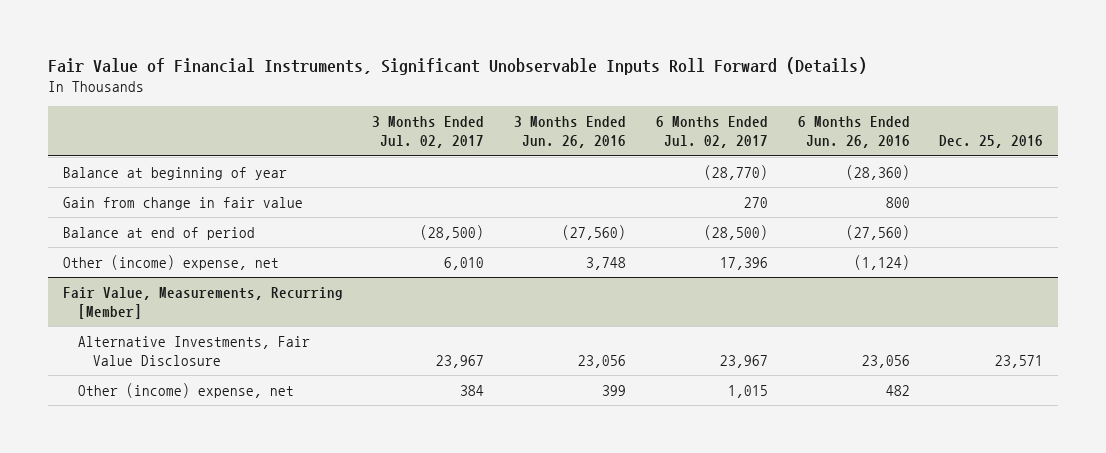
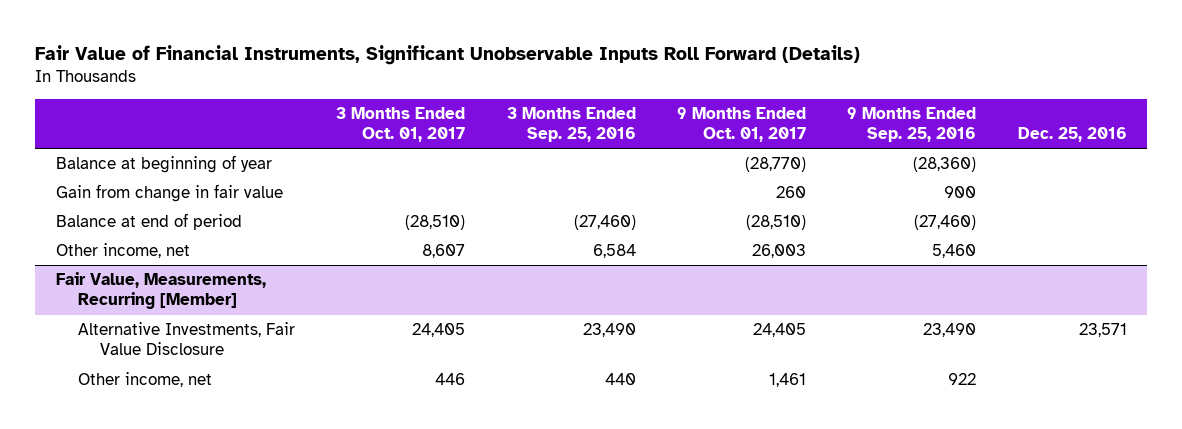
- | 3 Months Ended Jul. 02, 2017 | 3 Months Ended Jun. 26, 2016 | 6 Months Ended Jul. 02, 2017 | 6 Months Ended Jun. 26, 2016 | Dec. 25, 2016
+ | 3 Months Ended Oct. 01, 2017 | 3 Months Ended Sep. 25, 2016 | 9 Months Ended Oct. 01, 2017 | 9 Months Ended Sep. 25, 2016 | Dec. 25, 2016
- Other (income) expense, net | 6,010 | 3,748 | 17,396 | (1,124) |
+ Other income, net | 8,607 | 6,584 | 26,003 | 5,460 |
@ Fair Value, Measurements, Recurring [Member]
- Other (income) expense, net | 384 | 399 | 1,015 | 482 |
+ Other income, net | 446 | 440 | 1,461 | 922 |

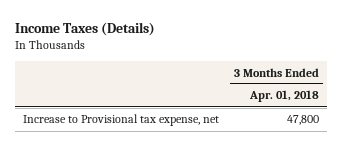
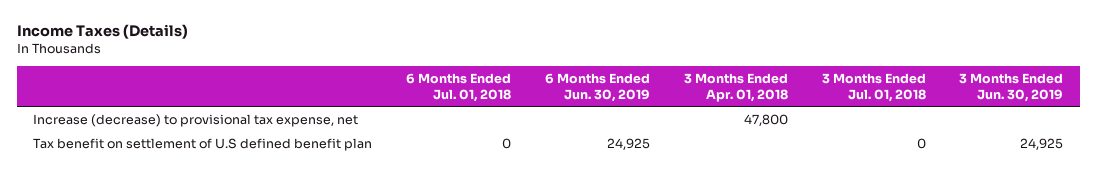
- | 3 Months Ended Apr. 01, 2018
+ | 6 Months Ended Jul. 01, 2018 | 6 Months Ended Jun. 30, 2019 | 3 Months Ended Apr. 01, 2018 | 3 Months Ended Jul. 01, 2018 | 3 Months Ended Jun. 30, 2019
- Increase to Provisional tax expense, net | 47,800
+ Increase (decrease) to provisional tax expense, net | | | 47,800 | |
+ Tax benefit on settlement of U.S defined benefit plan | 0 | 24,925 | | 0 | 24,925

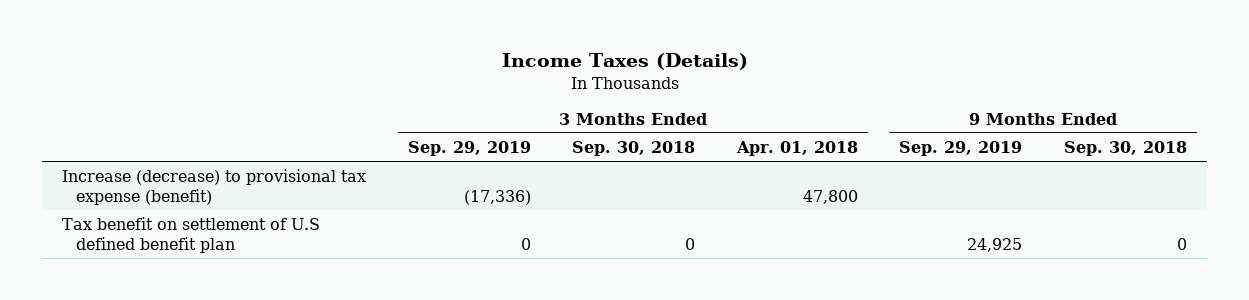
- | 6 Months Ended Jul. 01, 2018 | 6 Months Ended Jun. 30, 2019 | 3 Months Ended Apr. 01, 2018 | 3 Months Ended Jul. 01, 2018 | 3 Months Ended Jun. 30, 2019
+ | 3 Months Ended Sep. 29, 2019 | 3 Months Ended Sep. 30, 2018 | 3 Months Ended Apr. 01, 2018 | 9 Months Ended Sep. 29, 2019 | 9 Months Ended Sep. 30, 2018
- Increase (decrease) to provisional tax expense, net | | | 47,800 | |
+ Increase (decrease) to provisional tax expense (benefit) | (17,336) | | 47,800 | |

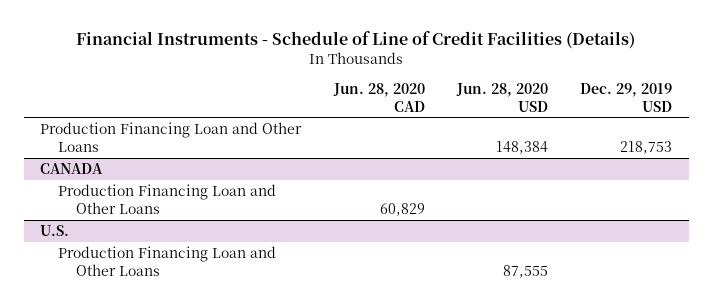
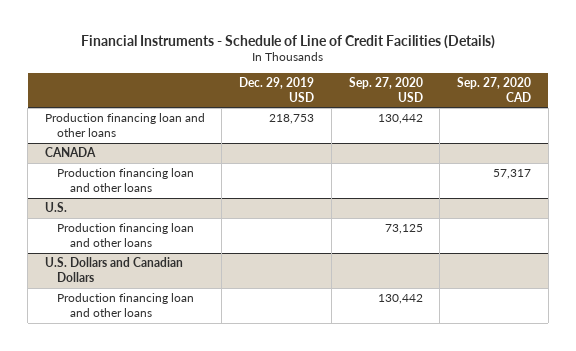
- | Jun. 28, 2020 CAD | Jun. 28, 2020 USD | Dec. 29, 2019 USD
+ | Dec. 29, 2019 USD | Sep. 27, 2020 USD | Sep. 27, 2020 CAD
- Production Financing Loan and Other Loans | | 148,384 | 218,753
+ Production financing loan and other loans | 218,753 | 130,442 |
@ CANADA
- Production Financing Loan and Other Loans | 60,829 | |
+ Production financing loan and other loans | | | 57,317
@ U.S.
- Production Financing Loan and Other Loans | | 87,555 |
+ Production financing loan and other loans | | 73,125 |
+ U.S. Dollars and Canadian Dollars
+ Production financing loan and other loans | | 130,442 |

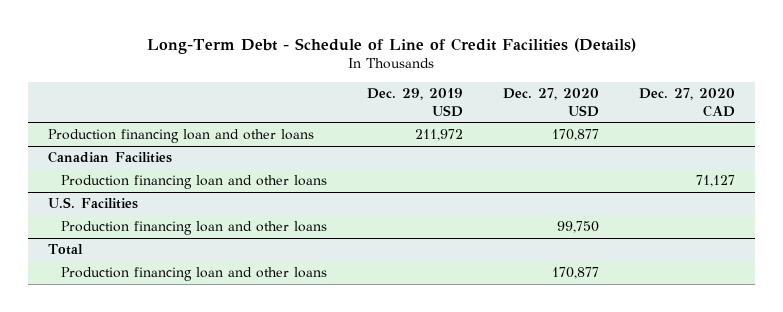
- Financial Instruments - Schedule of Line of Credit Facilities (Details)
+ Long-Term Debt - Schedule of Line of Credit Facilities (Details)
- | Dec. 29, 2019 USD | Sep. 27, 2020 USD | Sep. 27, 2020 CAD
+ | Dec. 29, 2019 USD | Dec. 27, 2020 USD | Dec. 27, 2020 CAD
- Production financing loan and other loans | 218,753 | 130,442 |
- CANADA
+ Production financing loan and other loans | 211,972 | 170,877 |
+ Canadian Facilities
- U.S.
+ U.S. Facilities
- U.S. Dollars and Canadian Dollars
+ Total

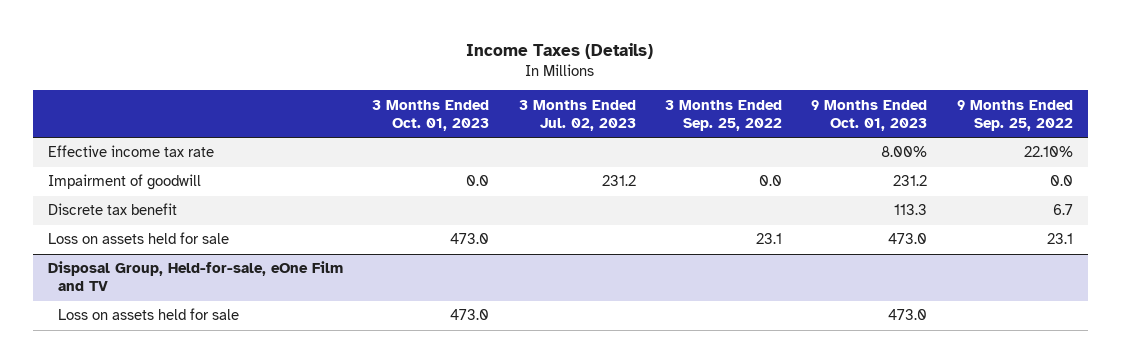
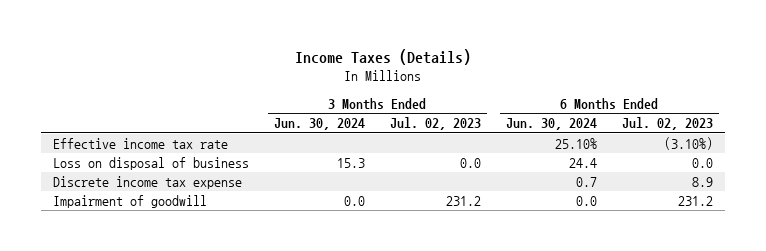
- | 3 Months Ended Oct. 01, 2023 | 3 Months Ended Jul. 02, 2023 | 3 Months Ended Sep. 25, 2022 | 9 Months Ended Oct. 01, 2023 | 9 Months Ended Sep. 25, 2022
+ | 3 Months Ended Jun. 30, 2024 | 3 Months Ended Jul. 02, 2023 | 6 Months Ended Jun. 30, 2024 | 6 Months Ended Jul. 02, 2023
+ Loss on disposal of business | 15.3 | 0.0 | 24.4 | 0.0
+ Discrete income tax expense | | | 0.7 | 8.9
- Discrete tax benefit | | | | 113.3 | 6.7
- Loss on assets held for sale | 473.0 | | 23.1 | 473.0 | 23.1
- Disposal Group, Held-for-sale, eOne Film and TV
- Loss on assets held for sale | 473.0 | | | 473.0 |

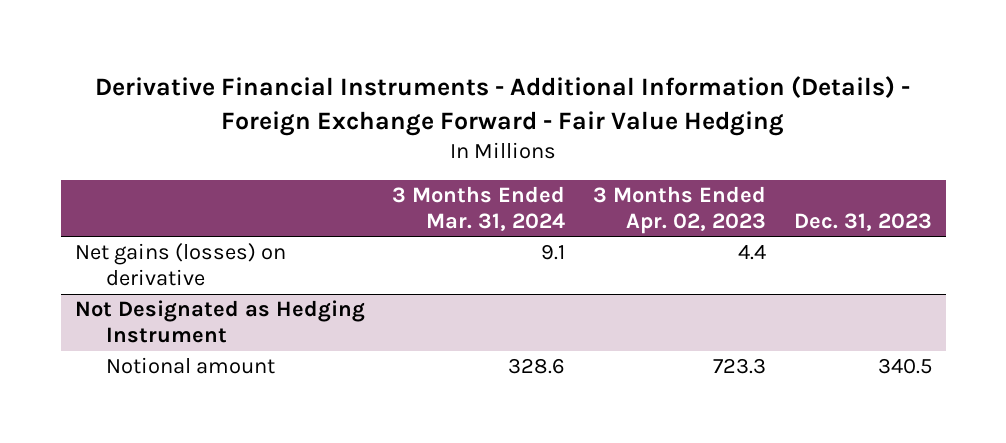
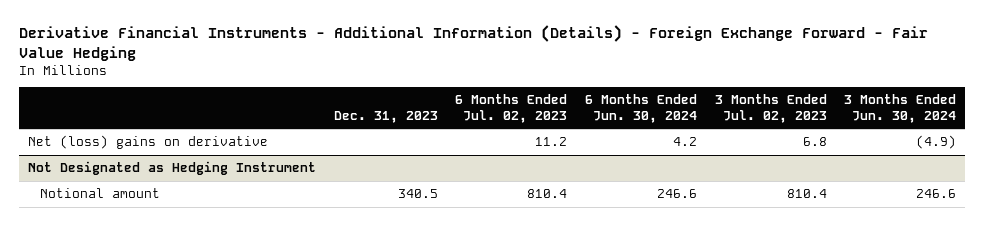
- | 3 Months Ended Mar. 31, 2024 | 3 Months Ended Apr. 02, 2023 | Dec. 31, 2023
+ | Dec. 31, 2023 | 6 Months Ended Jul. 02, 2023 | 6 Months Ended Jun. 30, 2024 | 3 Months Ended Jul. 02, 2023 | 3 Months Ended Jun. 30, 2024
- Net gains (losses) on derivative | 9.1 | 4.4 |
+ Net (loss) gains on derivative | | 11.2 | 4.2 | 6.8 | (4.9)

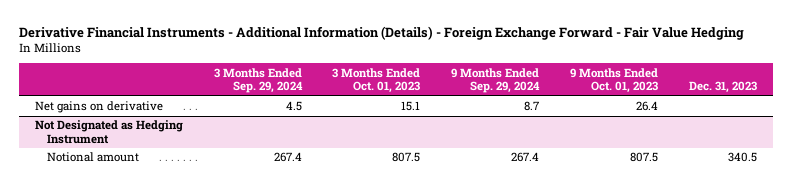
- | Dec. 31, 2023 | 6 Months Ended Jul. 02, 2023 | 6 Months Ended Jun. 30, 2024 | 3 Months Ended Jul. 02, 2023 | 3 Months Ended Jun. 30, 2024
+ | 3 Months Ended Sep. 29, 2024 | 3 Months Ended Oct. 01, 2023 | 9 Months Ended Sep. 29, 2024 | 9 Months Ended Oct. 01, 2023 | Dec. 31, 2023
- Net (loss) gains on derivative | | 11.2 | 4.2 | 6.8 | (4.9)
+ Net gains on derivative | 4.5 | 15.1 | 8.7 | 26.4 |

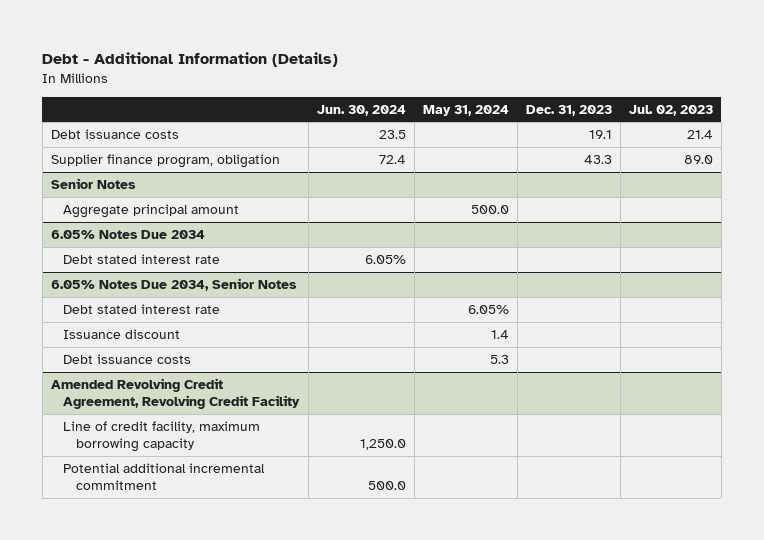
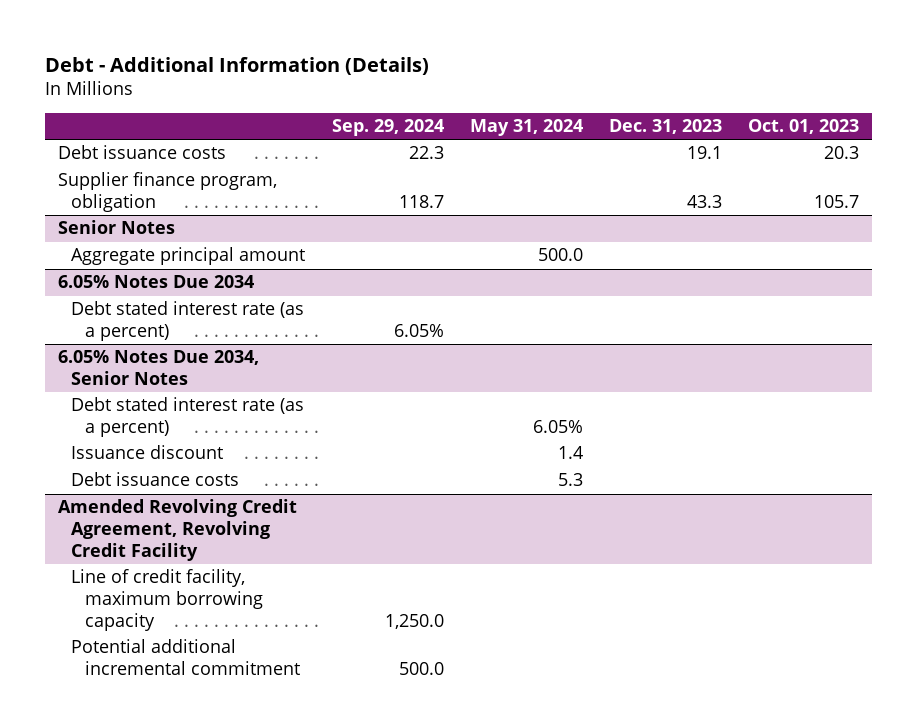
- | Jun. 30, 2024 | May 31, 2024 | Dec. 31, 2023 | Jul. 02, 2023
+ | Sep. 29, 2024 | May 31, 2024 | Dec. 31, 2023 | Oct. 01, 2023
@ 6.05% Notes Due 2034
- Debt stated interest rate | 6.05% | | |
+ Debt stated interest rate (as a percent) | 6.05% | | |
@ 6.05% Notes Due 2034, Senior Notes
- Debt stated interest rate | | 6.05% | |
+ Debt stated interest rate (as a percent) | | 6.05% | |

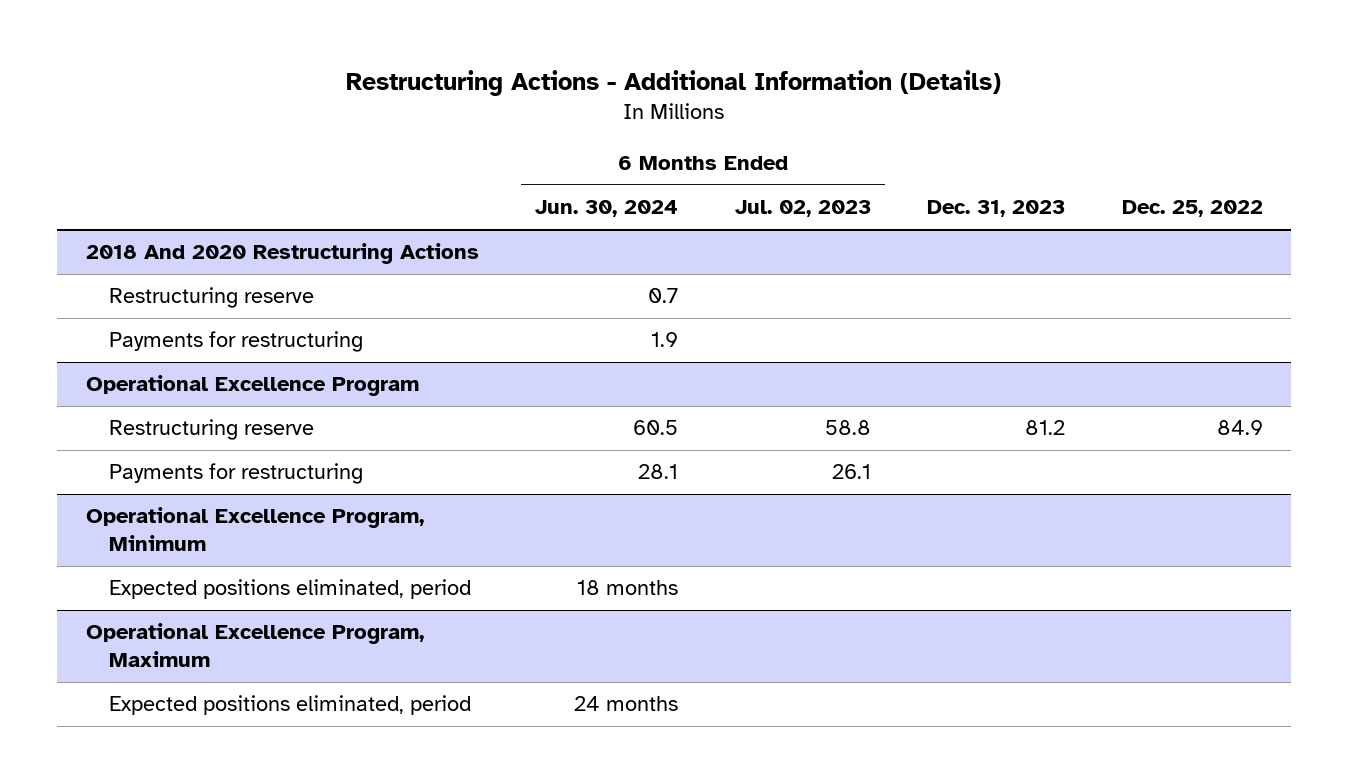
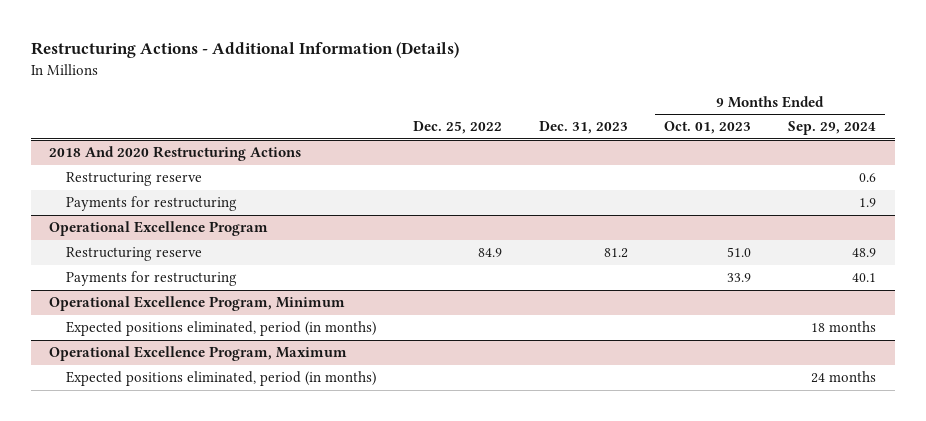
- | 6 Months Ended Jun. 30, 2024 | 6 Months Ended Jul. 02, 2023 | Dec. 31, 2023 | Dec. 25, 2022
+ | Dec. 25, 2022 | Dec. 31, 2023 | 9 Months Ended Oct. 01, 2023 | 9 Months Ended Sep. 29, 2024
@ Operational Excellence Program, Minimum
- Expected positions eliminated, period | 18 months | | |
+ Expected positions eliminated, period (in months) | | | | 18 months
@ Operational Excellence Program, Maximum
- Expected positions eliminated, period | 24 months | | |
+ Expected positions eliminated, period (in months) | | | | 24 months

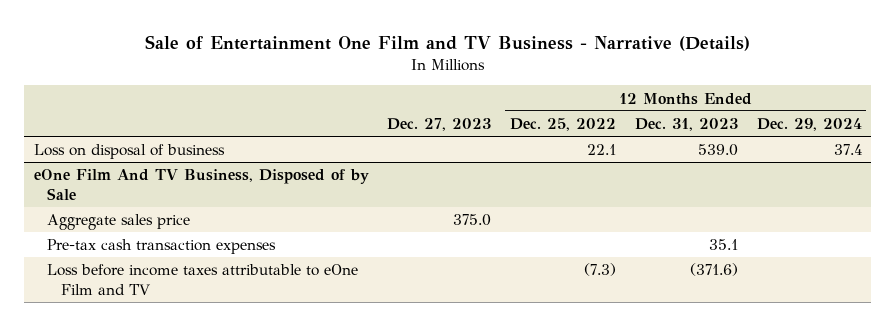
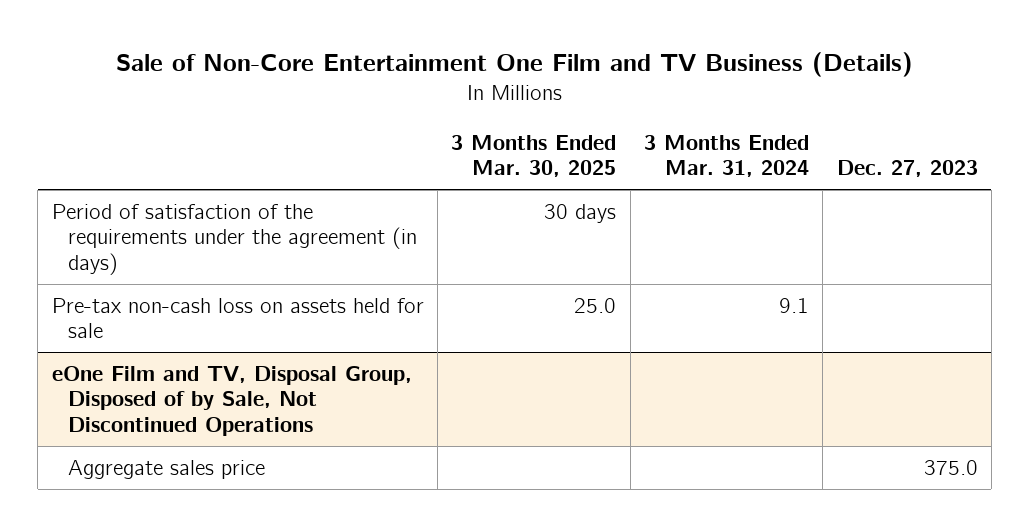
- Sale of Entertainment One Film and TV Business - Narrative (Details)
+ Sale of Non-Core Entertainment One Film and TV Business (Details)
- | Dec. 27, 2023 | 12 Months Ended Dec. 25, 2022 | 12 Months Ended Dec. 31, 2023 | 12 Months Ended Dec. 29, 2024
+ | 3 Months Ended Mar. 30, 2025 | 3 Months Ended Mar. 31, 2024 | Dec. 27, 2023
- Loss on disposal of business | | 22.1 | 539.0 | 37.4
- eOne Film And TV Business, Disposed of by Sale
+ Period of satisfaction of the requirements under the agreement (in days) | 30 days | |
+ Pre-tax non-cash loss on assets held for sale | 25.0 | 9.1 |
+ eOne Film and TV, Disposal Group, Disposed of by Sale, Not Discontinued Operations
- Pre-tax cash transaction expenses | | | 35.1 |
- Loss before income taxes attributable to eOne Film and TV | | (7.3) | (371.6) |

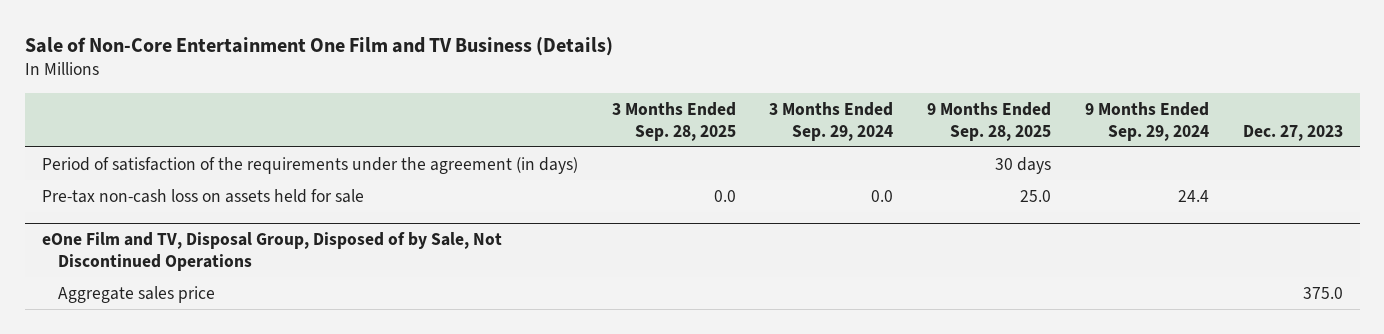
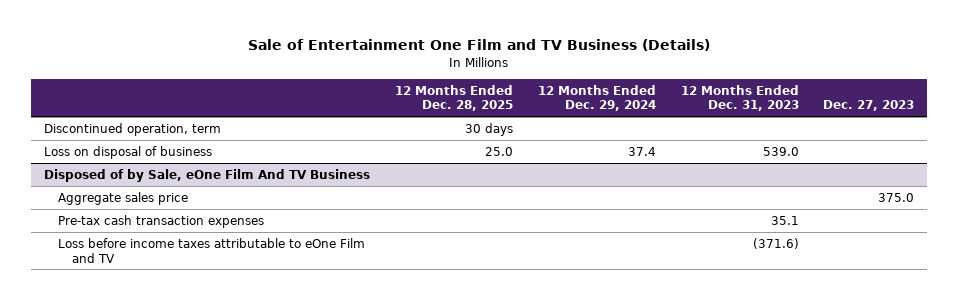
- Sale of Non-Core Entertainment One Film and TV Business (Details)
+ Sale of Entertainment One Film and TV Business (Details)
- | 3 Months Ended Sep. 28, 2025 | 3 Months Ended Sep. 29, 2024 | 9 Months Ended Sep. 28, 2025 | 9 Months Ended Sep. 29, 2024 | Dec. 27, 2023
+ | 12 Months Ended Dec. 28, 2025 | 12 Months Ended Dec. 29, 2024 | 12 Months Ended Dec. 31, 2023 | Dec. 27, 2023
- Period of satisfaction of the requirements under the agreement (in days) | | | 30 days | |
- Pre-tax non-cash loss on assets held for sale | 0.0 | 0.0 | 25.0 | 24.4 |
- eOne Film and TV, Disposal Group, Disposed of by Sale, Not Discontinued Operations
+ Discontinued operation, term | 30 days | | |
+ Loss on disposal of business | 25.0 | 37.4 | 539.0 |
+ Disposed of by Sale, eOne Film And TV Business
+ Pre-tax cash transaction expenses | | | 35.1 |
+ Loss before income taxes attributable to eOne Film and TV | | | (371.6) |

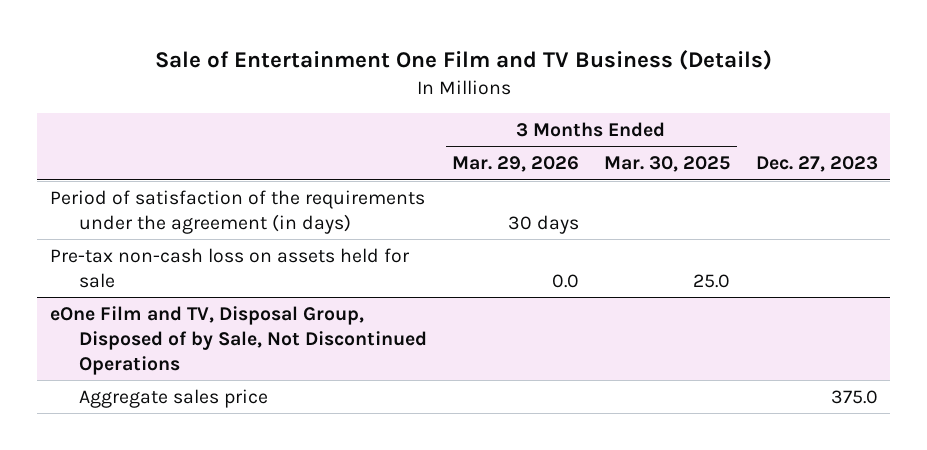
- | 12 Months Ended Dec. 28, 2025 | 12 Months Ended Dec. 29, 2024 | 12 Months Ended Dec. 31, 2023 | Dec. 27, 2023
+ | 3 Months Ended Mar. 29, 2026 | 3 Months Ended Mar. 30, 2025 | Dec. 27, 2023
- Discontinued operation, term | 30 days | | |
- Loss on disposal of business | 25.0 | 37.4 | 539.0 |
- Disposed of by Sale, eOne Film And TV Business
+ Period of satisfaction of the requirements under the agreement (in days) | 30 days | |
+ Pre-tax non-cash loss on assets held for sale | 0.0 | 25.0 |
+ eOne Film and TV, Disposal Group, Disposed of by Sale, Not Discontinued Operations
- Pre-tax cash transaction expenses | | | 35.1 |
- Loss before income taxes attributable to eOne Film and TV | | | (371.6) |

